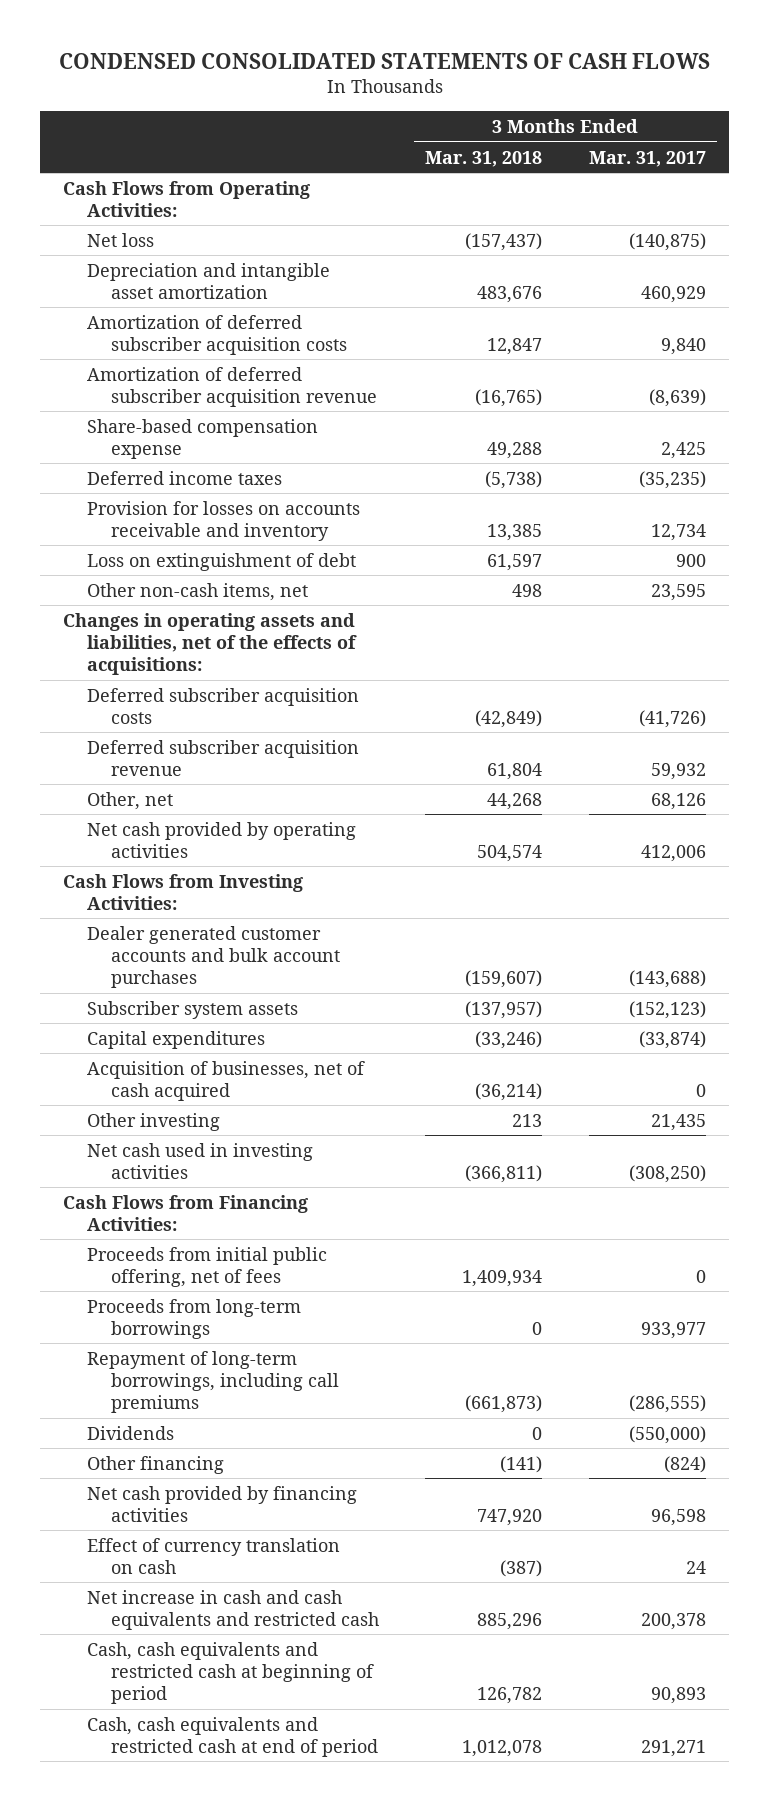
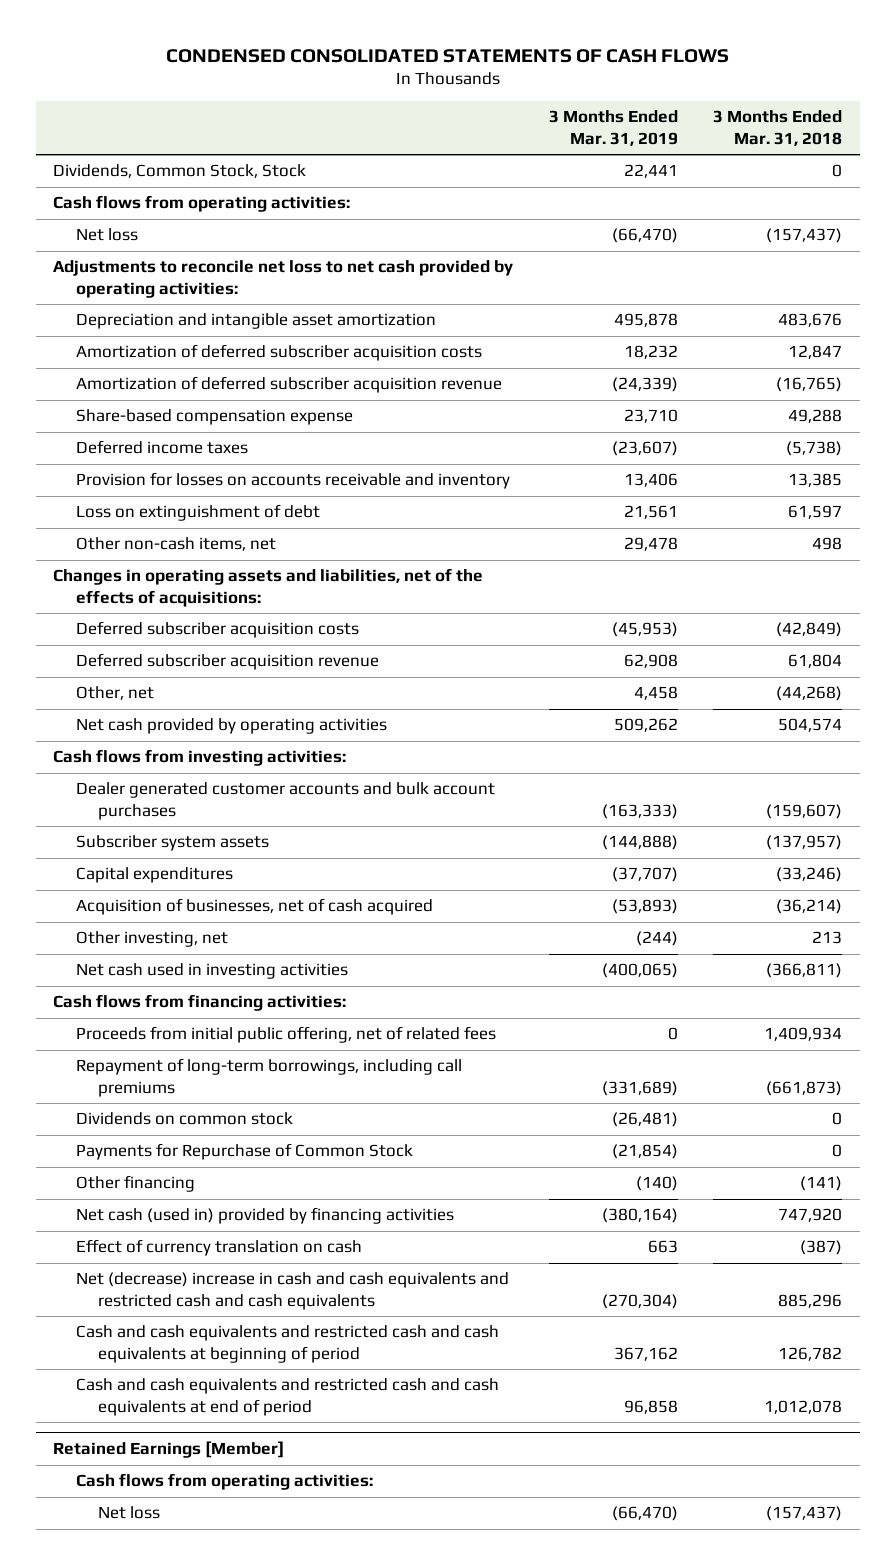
- | 3 Months Ended Mar. 31, 2018 | 3 Months Ended Mar. 31, 2017
+ | 3 Months Ended Mar. 31, 2019 | 3 Months Ended Mar. 31, 2018
- Cash Flows from Operating Activities:
+ Dividends, Common Stock, Stock | 22,441 | 0
+ Cash flows from operating activities:
+ Adjustments to reconcile net loss to net cash provided by operating activities:
- Other, net | 44,268 | 68,126
+ Other, net | 4,458 | (44,268)
- Cash Flows from Investing Activities:
+ Cash flows from investing activities:
- Other investing | 213 | 21,435
+ Other investing, net | (244) | 213
- Cash Flows from Financing Activities:
- Proceeds from initial public offering, net of fees | 1,409,934 | 0
- Proceeds from long-term borrowings | 0 | 933,977
+ Cash flows from financing activities:
+ Proceeds from initial public offering, net of related fees | 0 | 1,409,934
- Dividends | 0 | (550,000)
+ Dividends on common stock | (26,481) | 0
+ Payments for Repurchase of Common Stock | (21,854) | 0
- Net cash provided by financing activities | 747,920 | 96,598
+ Net cash (used in) provided by financing activities | (380,164) | 747,920
- Net increase in cash and cash equivalents and restricted cash | 885,296 | 200,378
- Cash, cash equivalents and restricted cash at beginning of period | 126,782 | 90,893
- Cash, cash equivalents and restricted cash at end of period | 1,012,078 | 291,271
+ Net (decrease) increase in cash and cash equivalents and restricted cash and cash equivalents | (270,304) | 885,296
+ Cash and cash equivalents and restricted cash and cash equivalents at beginning of period | 367,162 | 126,782
+ Cash and cash equivalents and restricted cash and cash equivalents at end of period | 96,858 | 1,012,078
+ Retained Earnings [Member]
+ Cash flows from operating activities:
+ Net loss | (66,470) | (157,437)

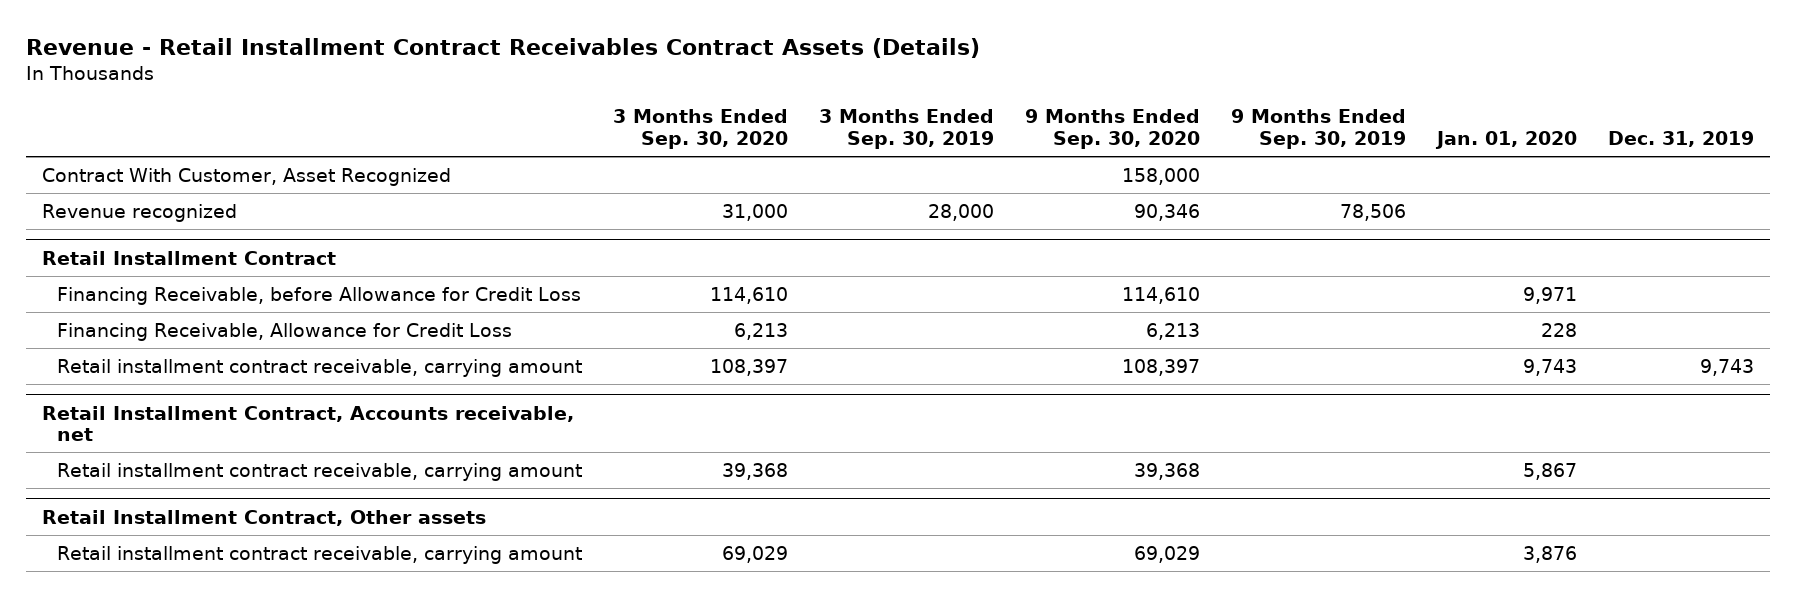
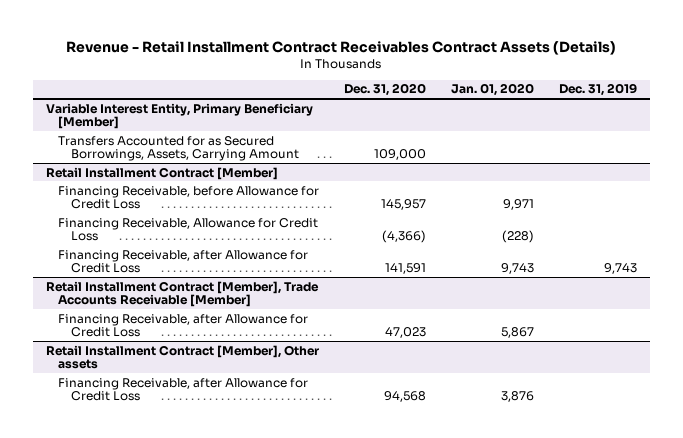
- | 3 Months Ended Sep. 30, 2020 | 3 Months Ended Sep. 30, 2019 | 9 Months Ended Sep. 30, 2020 | 9 Months Ended Sep. 30, 2019 | Jan. 01, 2020 | Dec. 31, 2019
+ | Dec. 31, 2020 | Jan. 01, 2020 | Dec. 31, 2019
- Contract With Customer, Asset Recognized | | | 158,000 | | |
- Revenue recognized | 31,000 | 28,000 | 90,346 | 78,506 | |
- Retail Installment Contract
+ Variable Interest Entity, Primary Beneficiary [Member]
+ Transfers Accounted for as Secured Borrowings, Assets, Carrying Amount | 109,000 | |
+ Retail Installment Contract [Member]
- Financing Receivable, Allowance for Credit Loss | 6,213 | | 6,213 | | 228 |
- Retail installment contract receivable, carrying amount | 108,397 | | 108,397 | | 9,743 | 9,743
- Retail Installment Contract, Accounts receivable, net
- Retail installment contract receivable, carrying amount | 39,368 | | 39,368 | | 5,867 |
- Retail Installment Contract, Other assets
- Retail installment contract receivable, carrying amount | 69,029 | | 69,029 | | 3,876 |
+ Financing Receivable, Allowance for Credit Loss | (4,366) | (228) |
+ Financing Receivable, after Allowance for Credit Loss | 141,591 | 9,743 | 9,743
+ Retail Installment Contract [Member], Trade Accounts Receivable [Member]
+ Financing Receivable, after Allowance for Credit Loss | 47,023 | 5,867 |
+ Retail Installment Contract [Member], Other assets
+ Financing Receivable, after Allowance for Credit Loss | 94,568 | 3,876 |

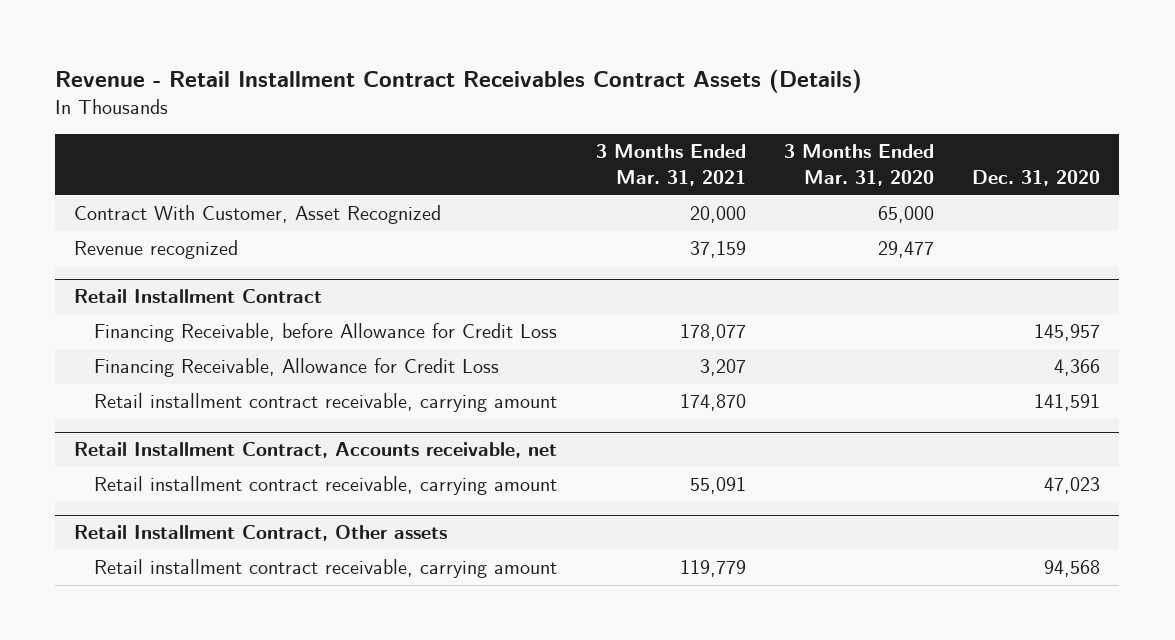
- | Dec. 31, 2020 | Jan. 01, 2020 | Dec. 31, 2019
+ | 3 Months Ended Mar. 31, 2021 | 3 Months Ended Mar. 31, 2020 | Dec. 31, 2020
- Variable Interest Entity, Primary Beneficiary [Member]
- Transfers Accounted for as Secured Borrowings, Assets, Carrying Amount | 109,000 | |
- Retail Installment Contract [Member]
+ Contract With Customer, Asset Recognized | 20,000 | 65,000 |
+ Revenue recognized | 37,159 | 29,477 |
+ Retail Installment Contract
- Financing Receivable, Allowance for Credit Loss | (4,366) | (228) |
- Financing Receivable, after Allowance for Credit Loss | 141,591 | 9,743 | 9,743
- Retail Installment Contract [Member], Trade Accounts Receivable [Member]
- Financing Receivable, after Allowance for Credit Loss | 47,023 | 5,867 |
- Retail Installment Contract [Member], Other assets
- Financing Receivable, after Allowance for Credit Loss | 94,568 | 3,876 |
+ Financing Receivable, Allowance for Credit Loss | 3,207 | | 4,366
+ Retail installment contract receivable, carrying amount | 174,870 | | 141,591
+ Retail Installment Contract, Accounts receivable, net
+ Retail installment contract receivable, carrying amount | 55,091 | | 47,023
+ Retail Installment Contract, Other assets
+ Retail installment contract receivable, carrying amount | 119,779 | | 94,568

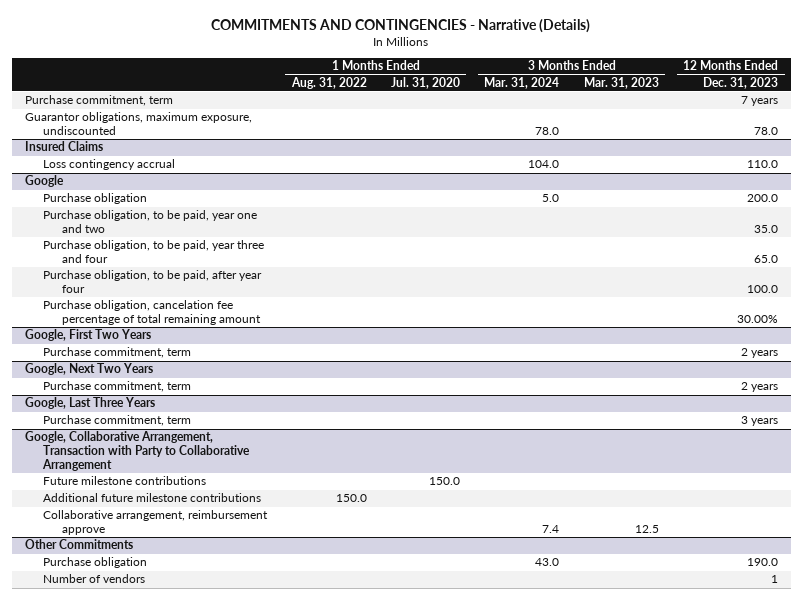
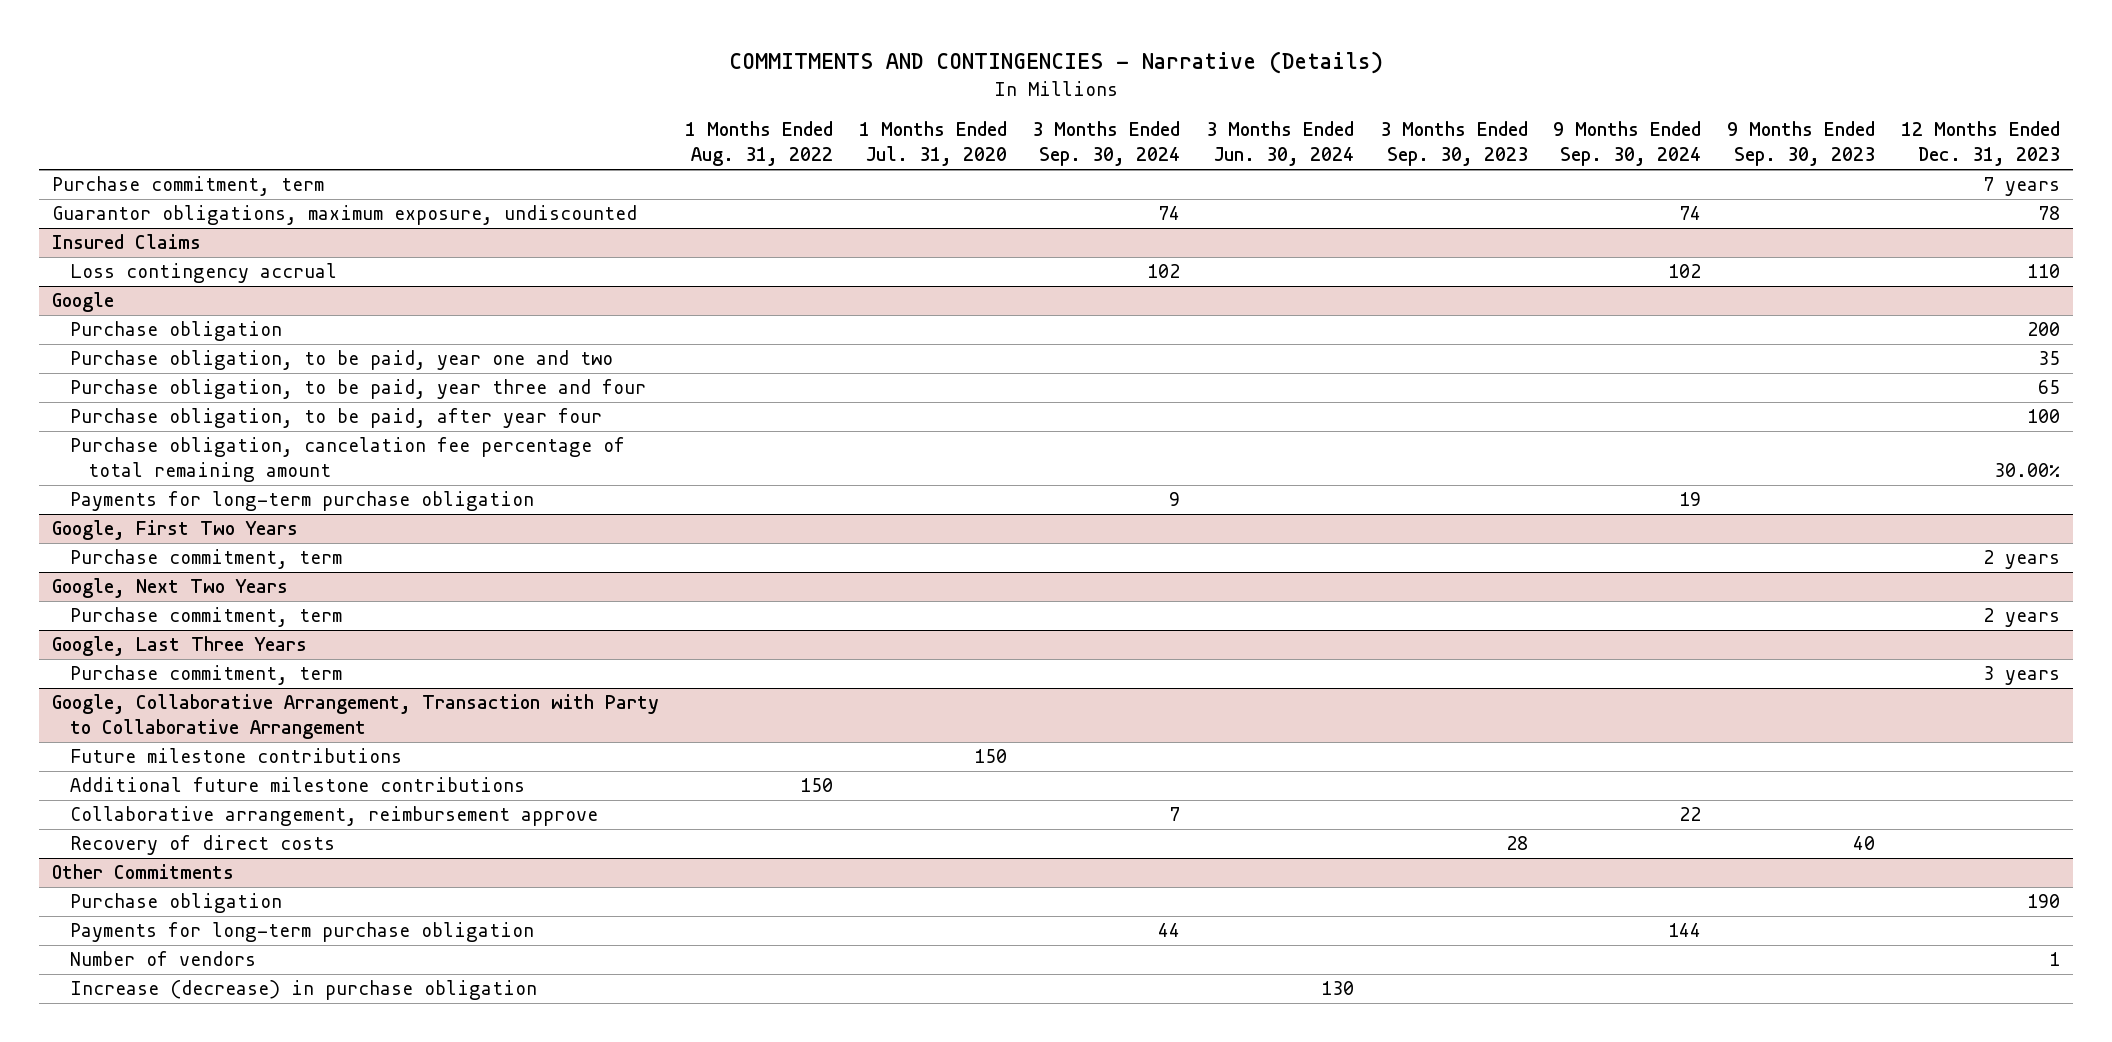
- | 1 Months Ended Aug. 31, 2022 | 1 Months Ended Jul. 31, 2020 | 3 Months Ended Mar. 31, 2024 | 3 Months Ended Mar. 31, 2023 | 12 Months Ended Dec. 31, 2023
+ | 1 Months Ended Aug. 31, 2022 | 1 Months Ended Jul. 31, 2020 | 3 Months Ended Sep. 30, 2024 | 3 Months Ended Jun. 30, 2024 | 3 Months Ended Sep. 30, 2023 | 9 Months Ended Sep. 30, 2024 | 9 Months Ended Sep. 30, 2023 | 12 Months Ended Dec. 31, 2023
- Guarantor obligations, maximum exposure, undiscounted | | | 78.0 | | 78.0
+ Guarantor obligations, maximum exposure, undiscounted | | | 74 | | | 74 | | 78
@ Insured Claims
- Loss contingency accrual | | | 104.0 | | 110.0
+ Loss contingency accrual | | | 102 | | | 102 | | 110
@ Google
- Purchase obligation | | | 5.0 | | 200.0
- Purchase obligation, to be paid, year one and two | | | | | 35.0
- Purchase obligation, to be paid, year three and four | | | | | 65.0
- Purchase obligation, to be paid, after year four | | | | | 100.0
+ Purchase obligation | | | | | | | | 200
+ Purchase obligation, to be paid, year one and two | | | | | | | | 35
+ Purchase obligation, to be paid, year three and four | | | | | | | | 65
+ Purchase obligation, to be paid, after year four | | | | | | | | 100
+ Payments for long-term purchase obligation | | | 9 | | | 19 | |
@ Google, Collaborative Arrangement, Transaction with Party to Collaborative Arrangement
- Future milestone contributions | | 150.0 | | |
- Additional future milestone contributions | 150.0 | | | |
+ Future milestone contributions | | 150 | | | | | |
+ Additional future milestone contributions | 150 | | | | | | |
+ Recovery of direct costs | | | | | 28 | | 40 |
@ Other Commitments
- Purchase obligation | | | 43.0 | | 190.0
+ Purchase obligation | | | | | | | | 190
+ Payments for long-term purchase obligation | | | 44 | | | 144 | |
+ Increase (decrease) in purchase obligation | | | | 130 | | | |

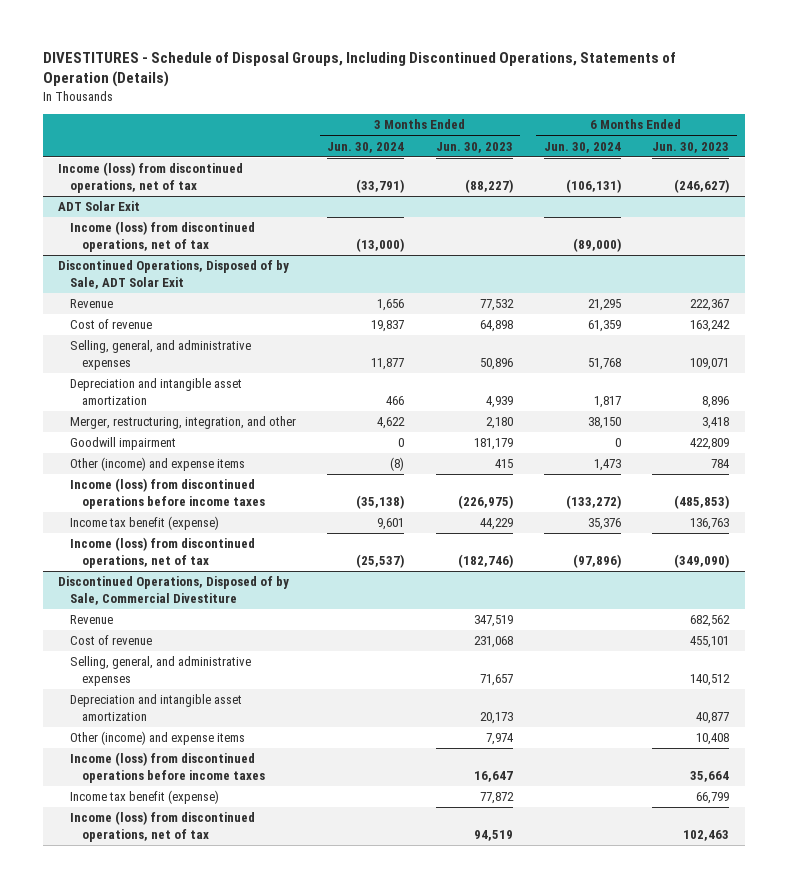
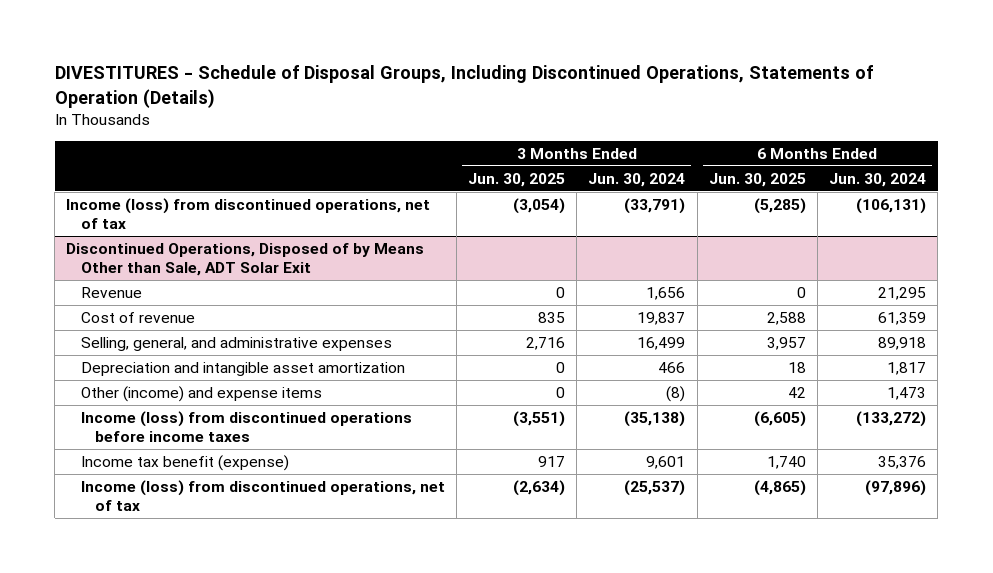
- | 3 Months Ended Jun. 30, 2024 | 3 Months Ended Jun. 30, 2023 | 6 Months Ended Jun. 30, 2024 | 6 Months Ended Jun. 30, 2023
+ | 3 Months Ended Jun. 30, 2025 | 3 Months Ended Jun. 30, 2024 | 6 Months Ended Jun. 30, 2025 | 6 Months Ended Jun. 30, 2024
- ADT Solar Exit
- Income (loss) from discontinued operations, net of tax | (13,000) | | (89,000) |
- Discontinued Operations, Disposed of by Sale, ADT Solar Exit
+ Discontinued Operations, Disposed of by Means Other than Sale, ADT Solar Exit
- Selling, general, and administrative expenses | 11,877 | 50,896 | 51,768 | 109,071
+ Selling, general, and administrative expenses | 2,716 | 16,499 | 3,957 | 89,918
- Merger, restructuring, integration, and other | 4,622 | 2,180 | 38,150 | 3,418
- Goodwill impairment | 0 | 181,179 | 0 | 422,809
- Discontinued Operations, Disposed of by Sale, Commercial Divestiture
- Revenue | | 347,519 | | 682,562
- Cost of revenue | | 231,068 | | 455,101
- Selling, general, and administrative expenses | | 71,657 | | 140,512
- Depreciation and intangible asset amortization | | 20,173 | | 40,877
- Other (income) and expense items | | 7,974 | | 10,408
- Income (loss) from discontinued operations before income taxes | | 16,647 | | 35,664
- Income tax benefit (expense) | | 77,872 | | 66,799
- Income (loss) from discontinued operations, net of tax | | 94,519 | | 102,463

